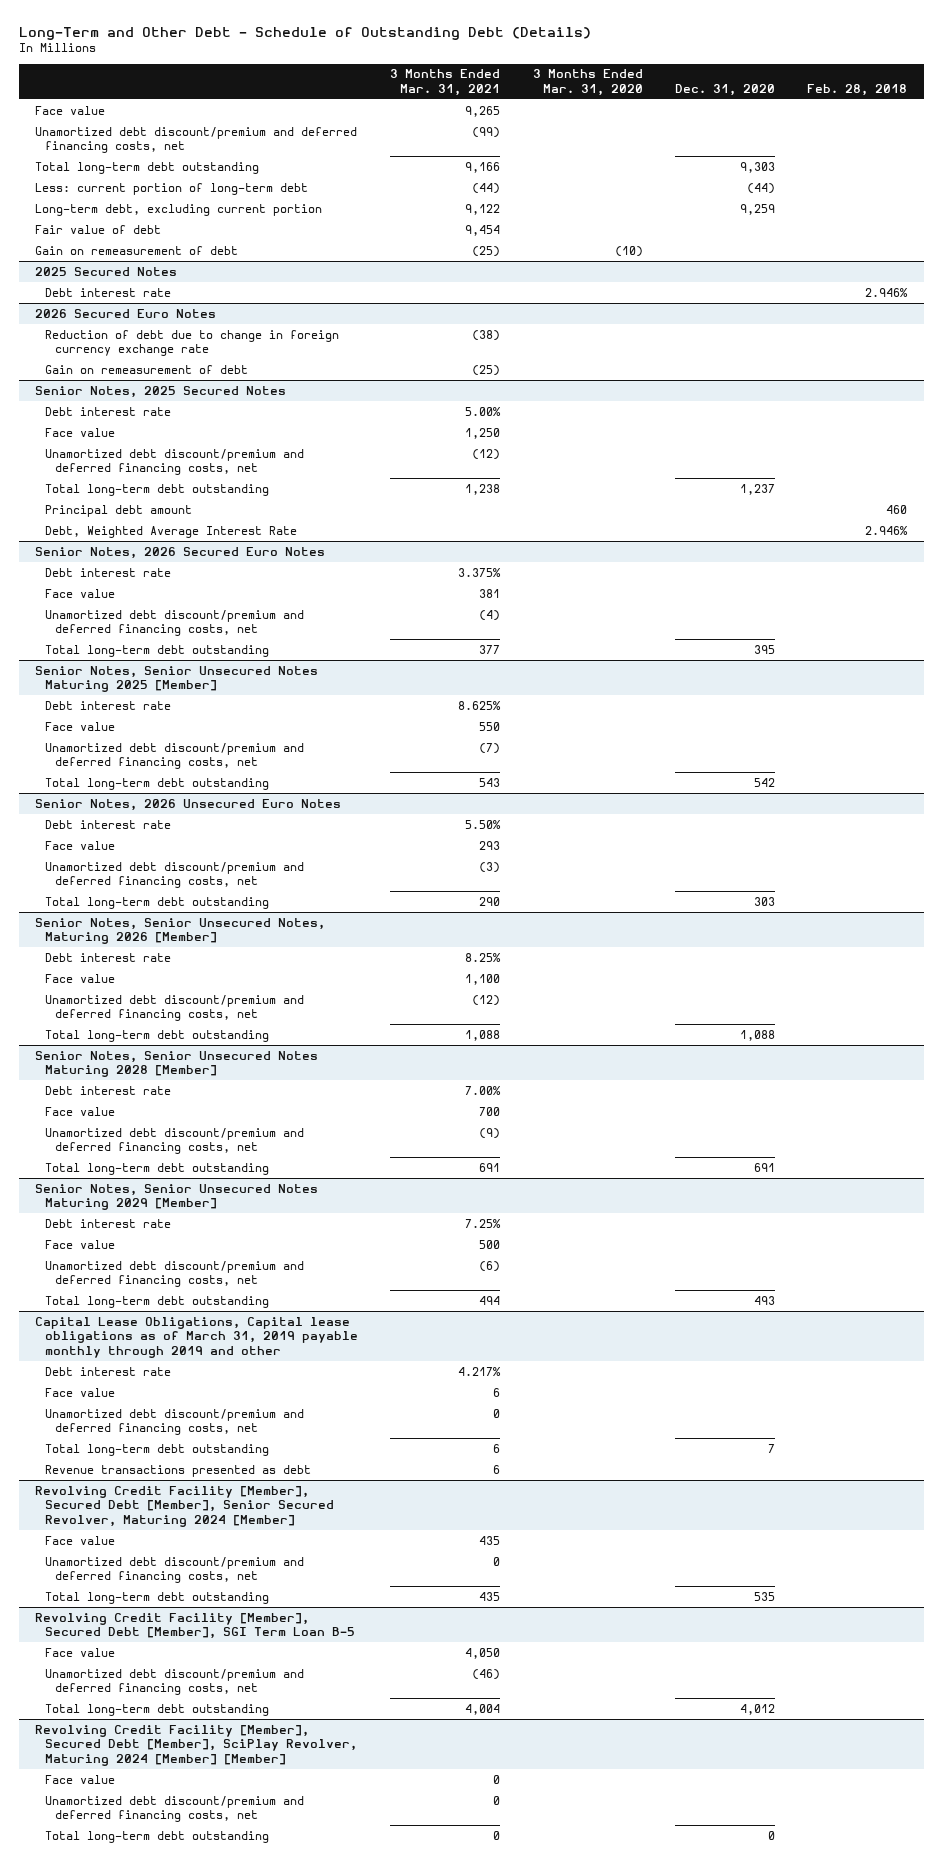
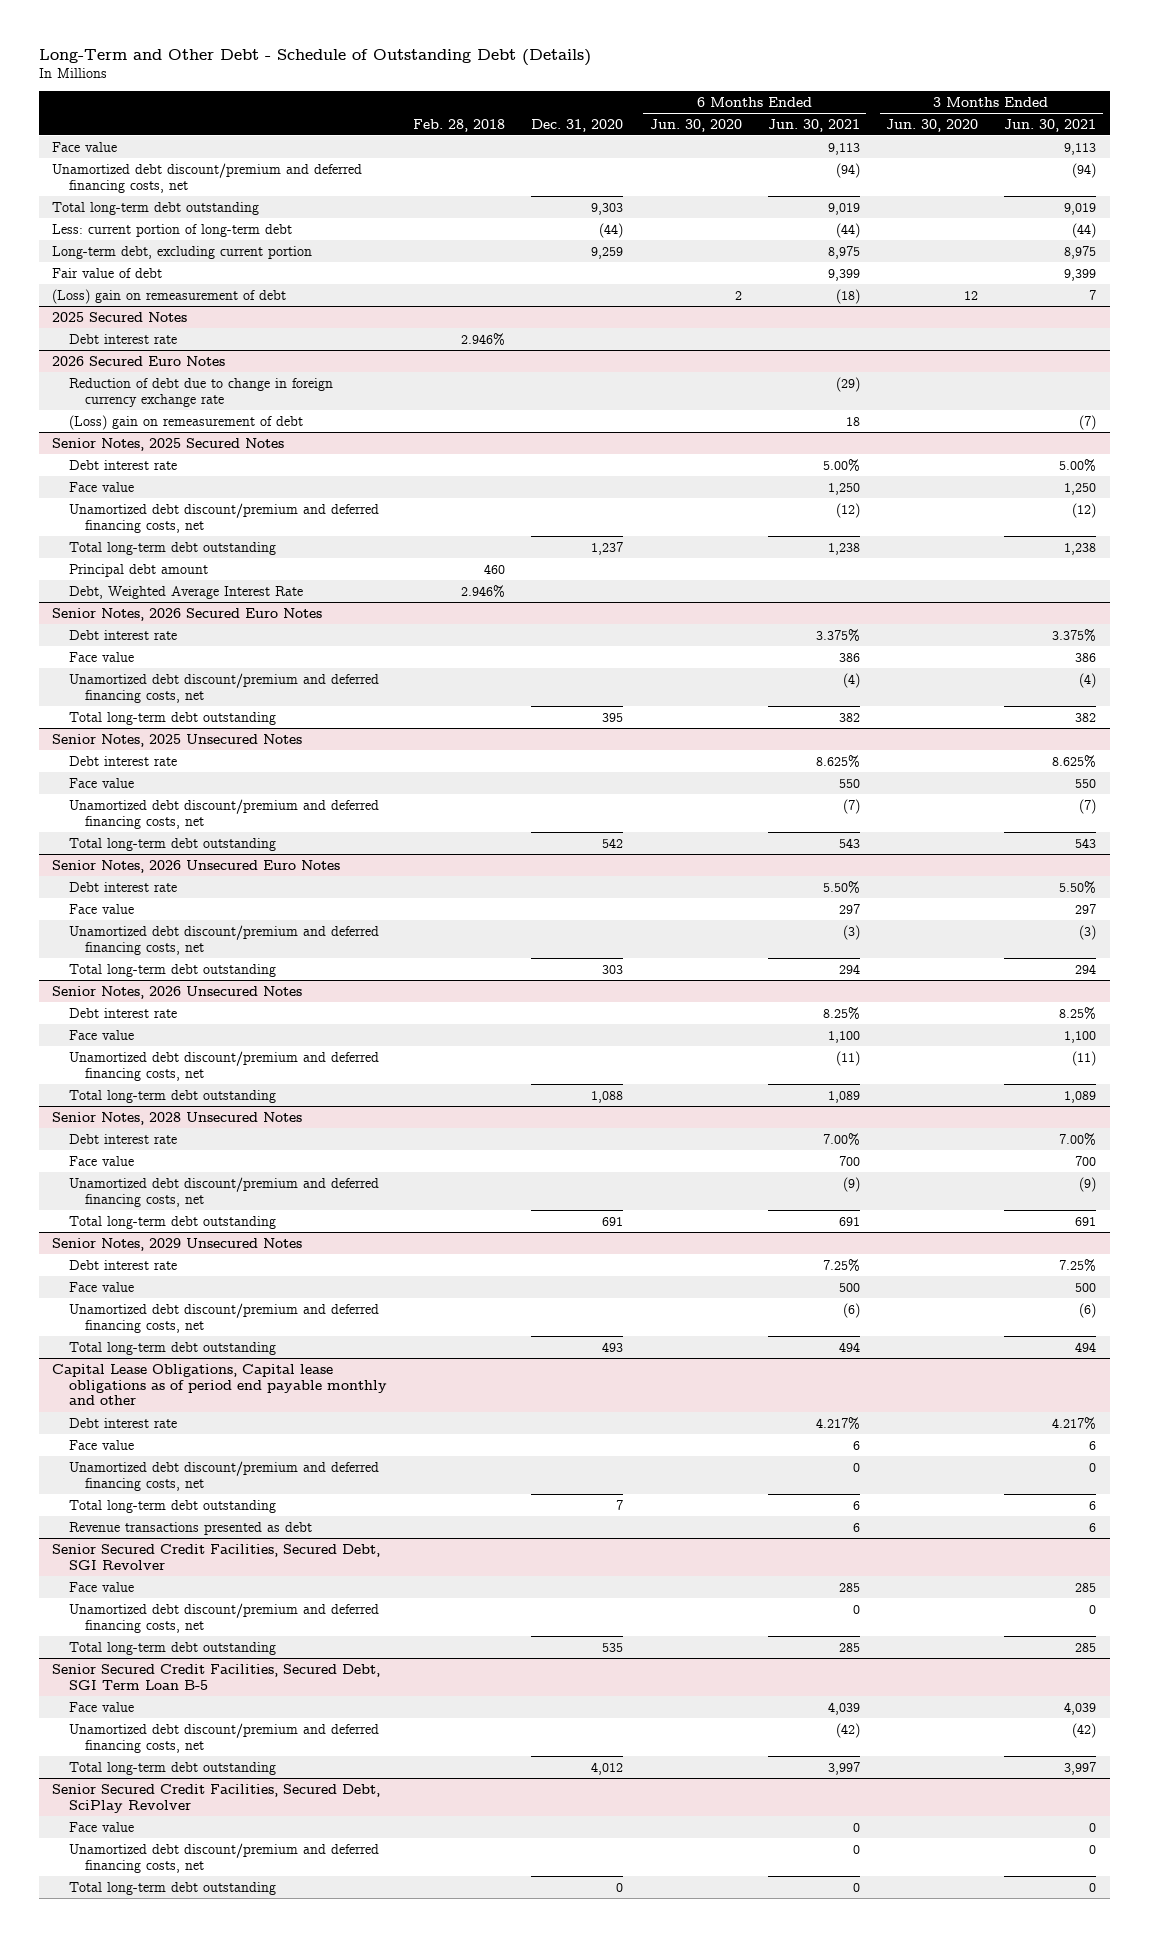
- | 3 Months Ended Mar. 31, 2021 | 3 Months Ended Mar. 31, 2020 | Dec. 31, 2020 | Feb. 28, 2018
+ | Feb. 28, 2018 | Dec. 31, 2020 | 6 Months Ended Jun. 30, 2020 | 6 Months Ended Jun. 30, 2021 | 3 Months Ended Jun. 30, 2020 | 3 Months Ended Jun. 30, 2021
- Gain on remeasurement of debt | (25) | (10) | |
+ (Loss) gain on remeasurement of debt | | | 2 | (18) | 12 | 7
@ 2026 Secured Euro Notes
- Gain on remeasurement of debt | (25) | | |
+ (Loss) gain on remeasurement of debt | | | | 18 | | (7)
- Senior Notes, Senior Unsecured Notes Maturing 2025 [Member]
+ Senior Notes, 2025 Unsecured Notes
- Senior Notes, Senior Unsecured Notes, Maturing 2026 [Member]
+ Senior Notes, 2026 Unsecured Notes
- Senior Notes, Senior Unsecured Notes Maturing 2028 [Member]
+ Senior Notes, 2028 Unsecured Notes
- Senior Notes, Senior Unsecured Notes Maturing 2029 [Member]
+ Senior Notes, 2029 Unsecured Notes
- Capital Lease Obligations, Capital lease obligations as of March 31, 2019 payable monthly through 2019 and other
+ Capital Lease Obligations, Capital lease obligations as of period end payable monthly and other
- Revolving Credit Facility [Member], Secured Debt [Member], Senior Secured Revolver, Maturing 2024 [Member]
+ Senior Secured Credit Facilities, Secured Debt, SGI Revolver
- Revolving Credit Facility [Member], Secured Debt [Member], SGI Term Loan B-5
+ Senior Secured Credit Facilities, Secured Debt, SGI Term Loan B-5
- Revolving Credit Facility [Member], Secured Debt [Member], SciPlay Revolver, Maturing 2024 [Member] [Member]
- Face value | 0 | | |
- Unamortized debt discount/premium and deferred financing costs, net | 0 | | |
- Total long-term debt outstanding | 0 | | 0 |
+ Senior Secured Credit Facilities, Secured Debt, SciPlay Revolver
+ Face value | | | | 0 | | 0
+ Unamortized debt discount/premium and deferred financing costs, net | | | | 0 | | 0
+ Total long-term debt outstanding | | 0 | | 0 | | 0

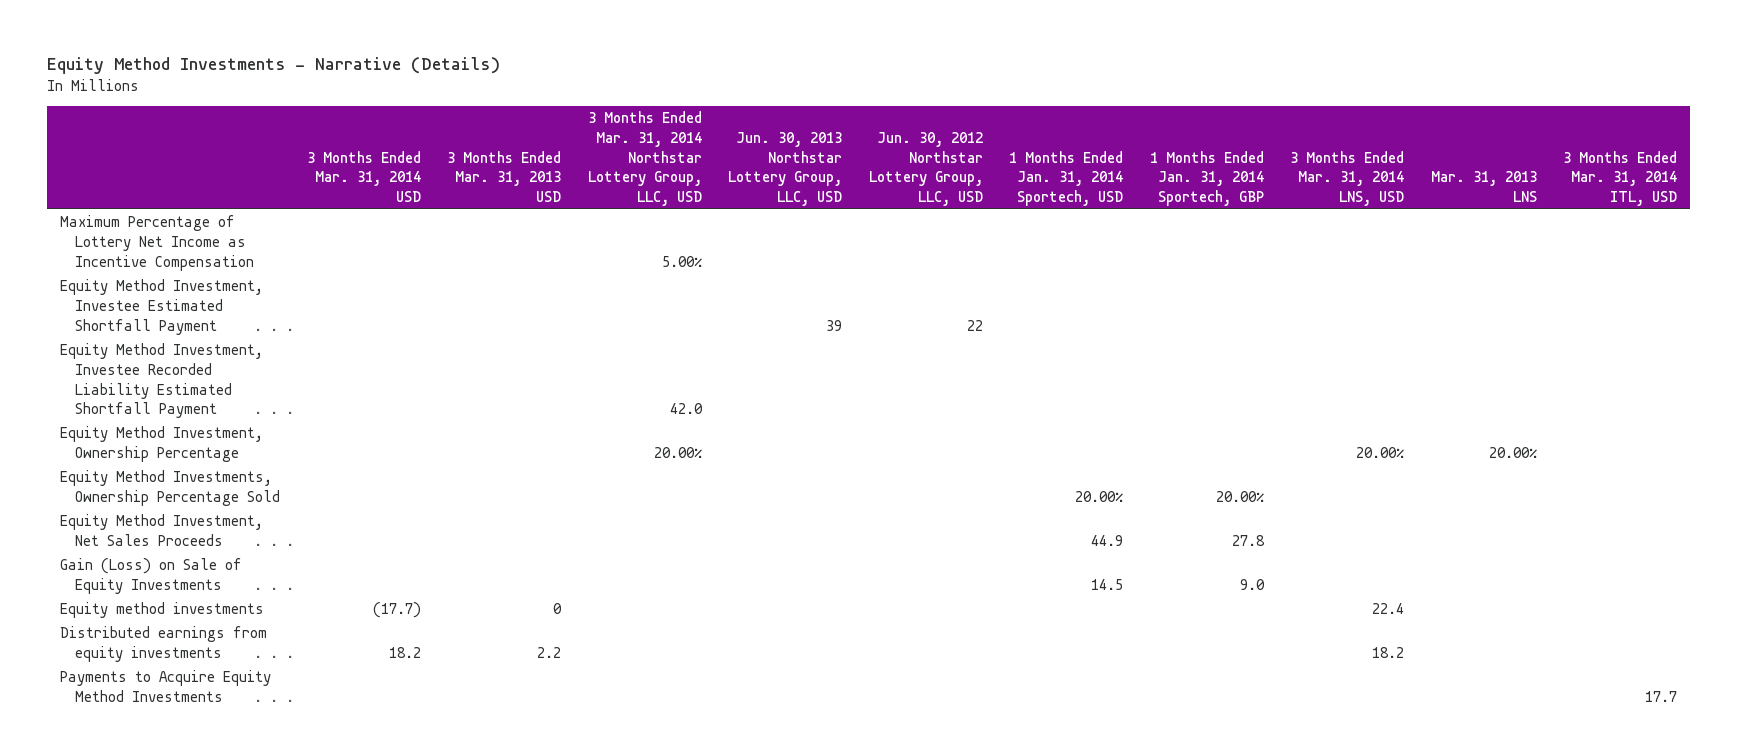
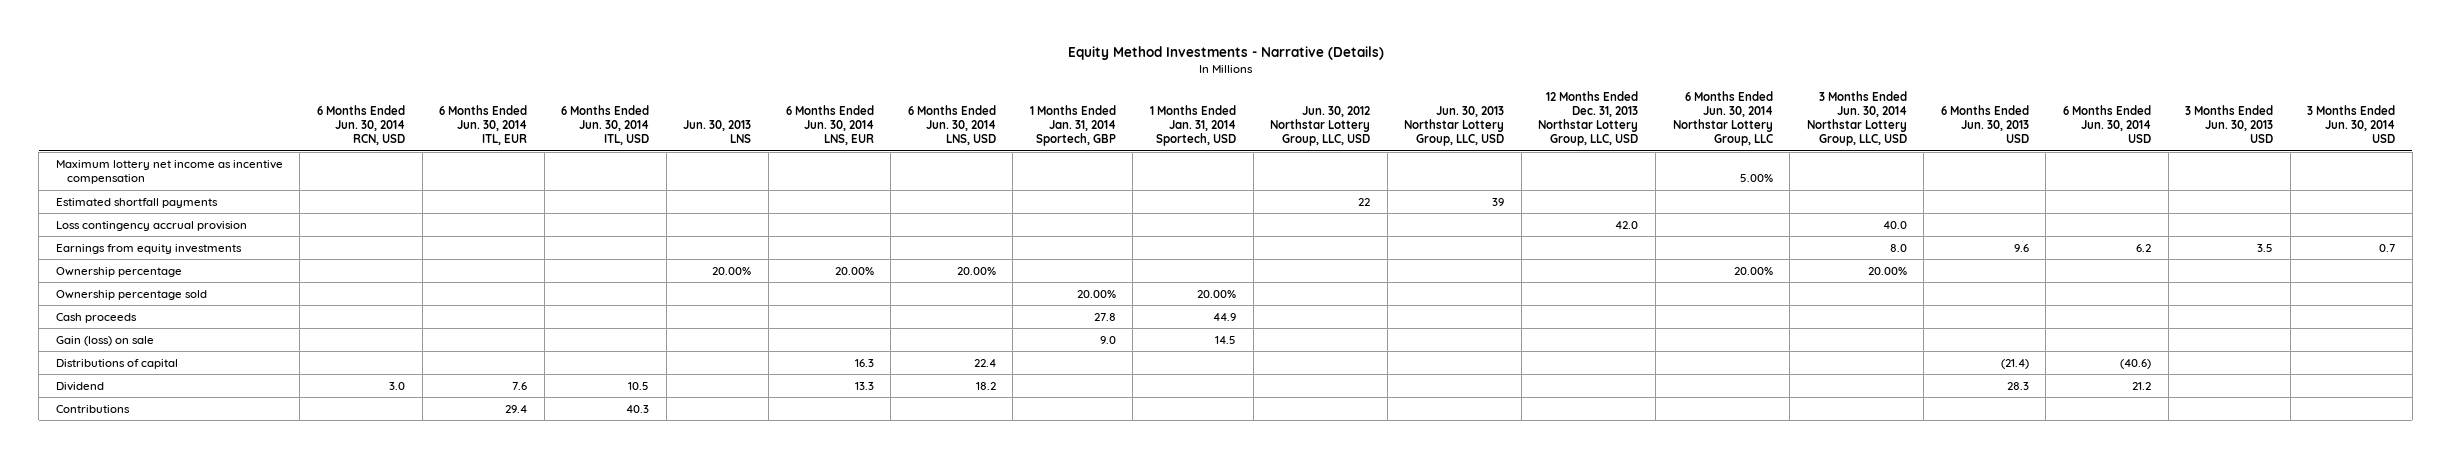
- | 3 Months Ended Mar. 31, 2014 USD | 3 Months Ended Mar. 31, 2013 USD | 3 Months Ended Mar. 31, 2014 Northstar Lottery Group, LLC, USD | Jun. 30, 2013 Northstar Lottery Group, LLC, USD | Jun. 30, 2012 Northstar Lottery Group, LLC, USD | 1 Months Ended Jan. 31, 2014 Sportech, USD | 1 Months Ended Jan. 31, 2014 Sportech, GBP | 3 Months Ended Mar. 31, 2014 LNS, USD | Mar. 31, 2013 LNS | 3 Months Ended Mar. 31, 2014 ITL, USD
+ | 6 Months Ended Jun. 30, 2014 RCN, USD | 6 Months Ended Jun. 30, 2014 ITL, EUR | 6 Months Ended Jun. 30, 2014 ITL, USD | Jun. 30, 2013 LNS | 6 Months Ended Jun. 30, 2014 LNS, EUR | 6 Months Ended Jun. 30, 2014 LNS, USD | 1 Months Ended Jan. 31, 2014 Sportech, GBP | 1 Months Ended Jan. 31, 2014 Sportech, USD | Jun. 30, 2012 Northstar Lottery Group, LLC, USD | Jun. 30, 2013 Northstar Lottery Group, LLC, USD | 12 Months Ended Dec. 31, 2013 Northstar Lottery Group, LLC, USD | 6 Months Ended Jun. 30, 2014 Northstar Lottery Group, LLC | 3 Months Ended Jun. 30, 2014 Northstar Lottery Group, LLC, USD | 6 Months Ended Jun. 30, 2013 USD | 6 Months Ended Jun. 30, 2014 USD | 3 Months Ended Jun. 30, 2013 USD | 3 Months Ended Jun. 30, 2014 USD
- Maximum Percentage of Lottery Net Income as Incentive Compensation | | | 5.00% | | | | | | |
- Equity Method Investment, Investee Estimated Shortfall Payment | | | | 39 | 22 | | | | |
- Equity Method Investment, Investee Recorded Liability Estimated Shortfall Payment | | | 42.0 | | | | | | |
- Equity Method Investment, Ownership Percentage | | | 20.00% | | | | | 20.00% | 20.00% |
- Equity Method Investments, Ownership Percentage Sold | | | | | | 20.00% | 20.00% | | |
- Equity Method Investment, Net Sales Proceeds | | | | | | 44.9 | 27.8 | | |
- Gain (Loss) on Sale of Equity Investments | | | | | | 14.5 | 9.0 | | |
- Equity method investments | (17.7) | 0 | | | | | | 22.4 | |
- Distributed earnings from equity investments | 18.2 | 2.2 | | | | | | 18.2 | |
- Payments to Acquire Equity Method Investments | | | | | | | | | | 17.7
+ Maximum lottery net income as incentive compensation | | | | | | | | | | | | 5.00% | | | | |
+ Estimated shortfall payments | | | | | | | | | 22 | 39 | | | | | | |
+ Loss contingency accrual provision | | | | | | | | | | | 42.0 | | 40.0 | | | |
+ Earnings from equity investments | | | | | | | | | | | | | 8.0 | 9.6 | 6.2 | 3.5 | 0.7
+ Ownership percentage | | | | 20.00% | 20.00% | 20.00% | | | | | | 20.00% | 20.00% | | | |
+ Ownership percentage sold | | | | | | | 20.00% | 20.00% | | | | | | | | |
+ Cash proceeds | | | | | | | 27.8 | 44.9 | | | | | | | | |
+ Gain (loss) on sale | | | | | | | 9.0 | 14.5 | | | | | | | | |
+ Distributions of capital | | | | | 16.3 | 22.4 | | | | | | | | (21.4) | (40.6) | |
+ Dividend | 3.0 | 7.6 | 10.5 | | 13.3 | 18.2 | | | | | | | | 28.3 | 21.2 | |
+ Contributions | | 29.4 | 40.3 | | | | | | | | | | | | | |

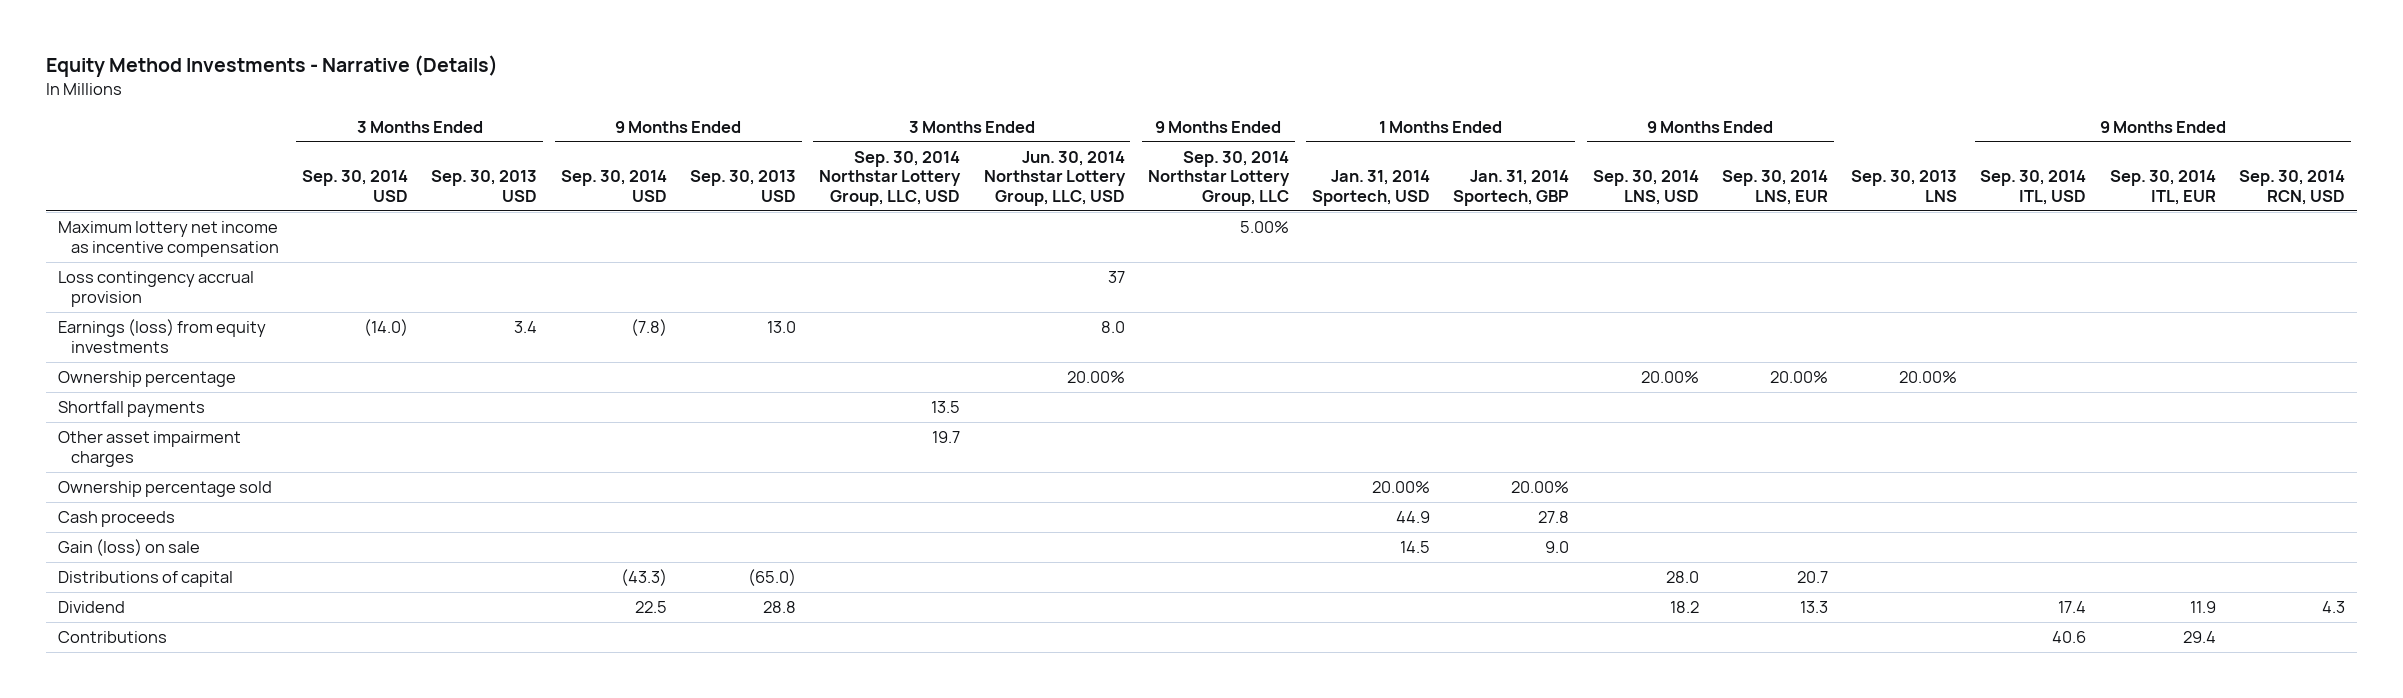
- | 6 Months Ended Jun. 30, 2014 RCN, USD | 6 Months Ended Jun. 30, 2014 ITL, EUR | 6 Months Ended Jun. 30, 2014 ITL, USD | Jun. 30, 2013 LNS | 6 Months Ended Jun. 30, 2014 LNS, EUR | 6 Months Ended Jun. 30, 2014 LNS, USD | 1 Months Ended Jan. 31, 2014 Sportech, GBP | 1 Months Ended Jan. 31, 2014 Sportech, USD | Jun. 30, 2012 Northstar Lottery Group, LLC, USD | Jun. 30, 2013 Northstar Lottery Group, LLC, USD | 12 Months Ended Dec. 31, 2013 Northstar Lottery Group, LLC, USD | 6 Months Ended Jun. 30, 2014 Northstar Lottery Group, LLC | 3 Months Ended Jun. 30, 2014 Northstar Lottery Group, LLC, USD | 6 Months Ended Jun. 30, 2013 USD | 6 Months Ended Jun. 30, 2014 USD | 3 Months Ended Jun. 30, 2013 USD | 3 Months Ended Jun. 30, 2014 USD
+ | 3 Months Ended Sep. 30, 2014 USD | 3 Months Ended Sep. 30, 2013 USD | 9 Months Ended Sep. 30, 2014 USD | 9 Months Ended Sep. 30, 2013 USD | 3 Months Ended Sep. 30, 2014 Northstar Lottery Group, LLC, USD | 3 Months Ended Jun. 30, 2014 Northstar Lottery Group, LLC, USD | 9 Months Ended Sep. 30, 2014 Northstar Lottery Group, LLC | 1 Months Ended Jan. 31, 2014 Sportech, USD | 1 Months Ended Jan. 31, 2014 Sportech, GBP | 9 Months Ended Sep. 30, 2014 LNS, USD | 9 Months Ended Sep. 30, 2014 LNS, EUR | Sep. 30, 2013 LNS | 9 Months Ended Sep. 30, 2014 ITL, USD | 9 Months Ended Sep. 30, 2014 ITL, EUR | 9 Months Ended Sep. 30, 2014 RCN, USD
- Estimated shortfall payments | | | | | | | | | 22 | 39 | | | | | | |
- Loss contingency accrual provision | | | | | | | | | | | 42.0 | | 40.0 | | | |
- Earnings from equity investments | | | | | | | | | | | | | 8.0 | 9.6 | 6.2 | 3.5 | 0.7
+ Loss contingency accrual provision | | | | | | 37 | | | | | | | | |
+ Earnings (loss) from equity investments | (14.0) | 3.4 | (7.8) | 13.0 | | 8.0 | | | | | | | | |
+ Shortfall payments | | | | | 13.5 | | | | | | | | | |
+ Other asset impairment charges | | | | | 19.7 | | | | | | | | | |

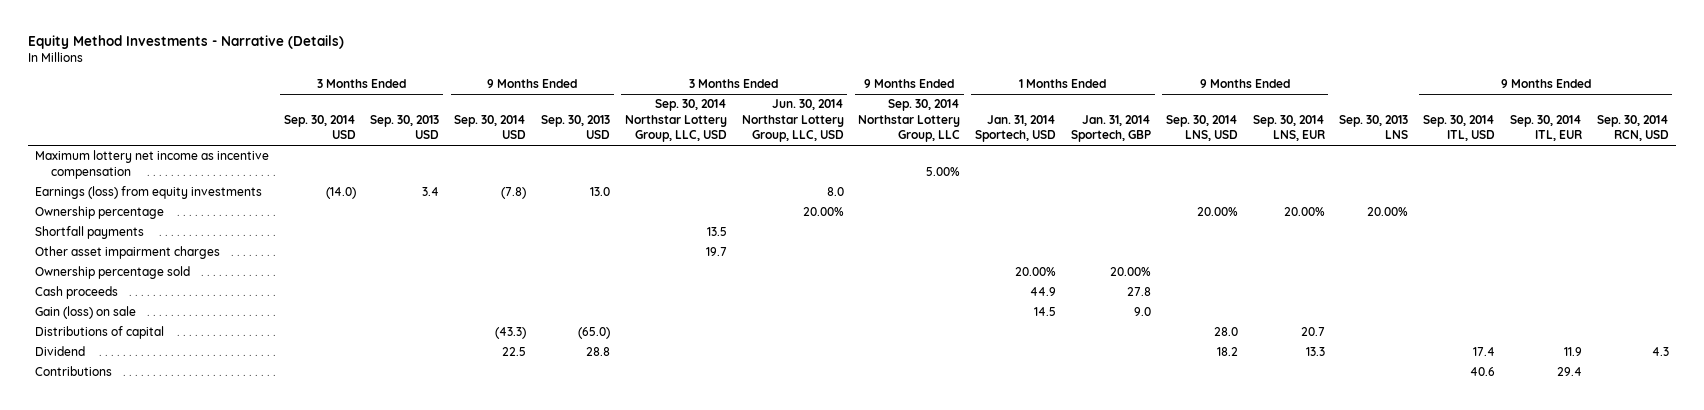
- Loss contingency accrual provision | | | | | | 37 | | | | | | | | |

